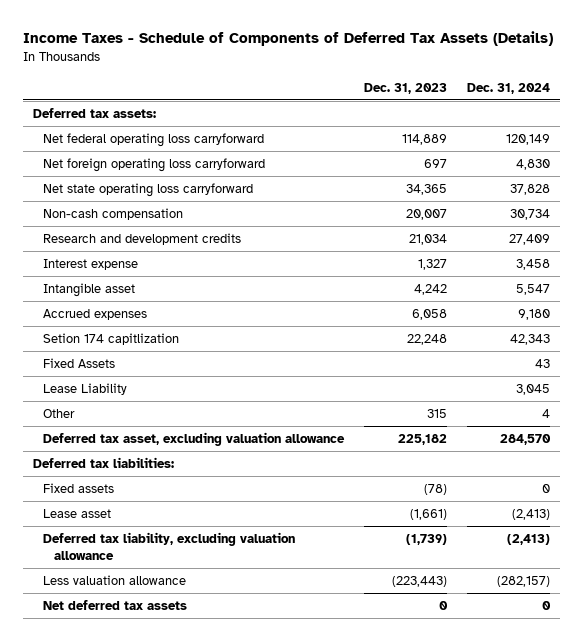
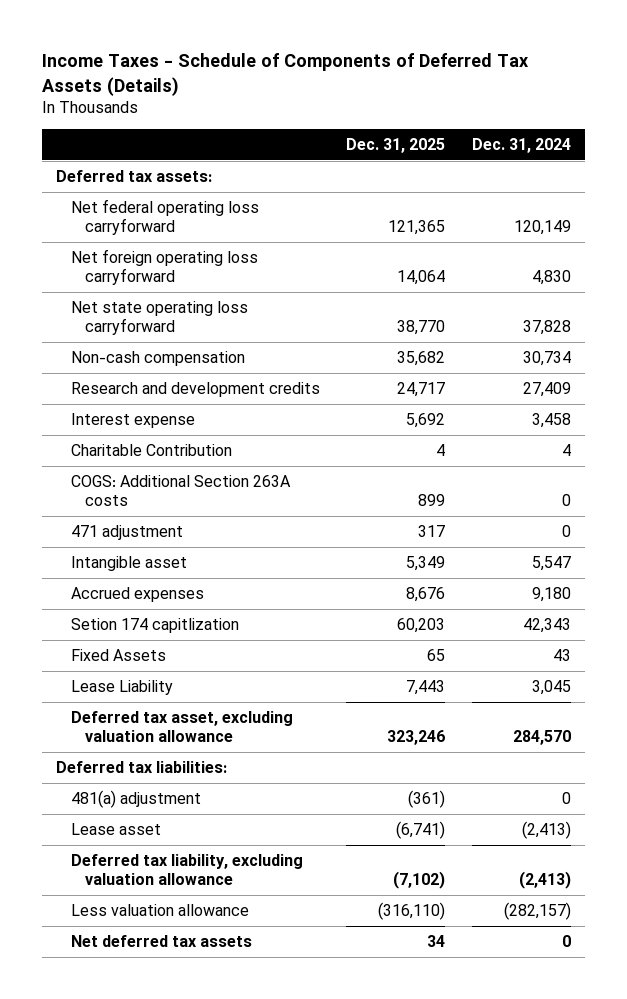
- | Dec. 31, 2023 | Dec. 31, 2024
+ | Dec. 31, 2025 | Dec. 31, 2024
+ Charitable Contribution | 4 | 4
+ COGS: Additional Section 263A costs | 899 | 0
+ 471 adjustment | 317 | 0
- Other | 315 | 4
- Fixed assets | (78) | 0
+ 481(a) adjustment | (361) | 0

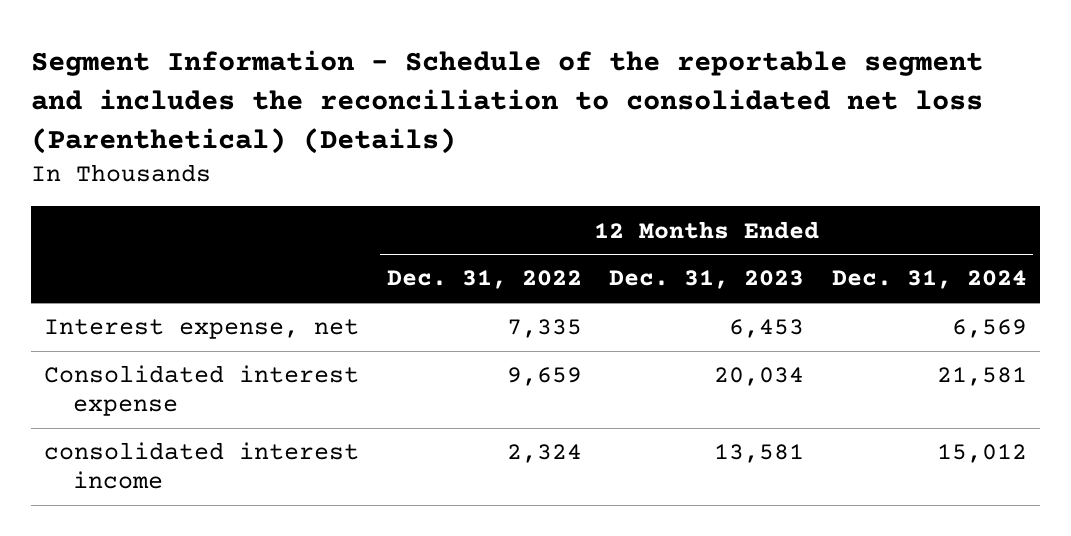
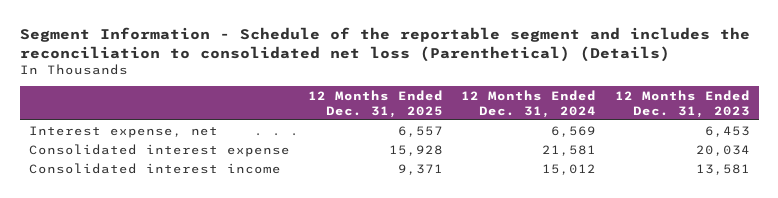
- | 12 Months Ended Dec. 31, 2022 | 12 Months Ended Dec. 31, 2023 | 12 Months Ended Dec. 31, 2024
+ | 12 Months Ended Dec. 31, 2025 | 12 Months Ended Dec. 31, 2024 | 12 Months Ended Dec. 31, 2023
- consolidated interest income | 2,324 | 13,581 | 15,012
+ Consolidated interest income | 9,371 | 15,012 | 13,581

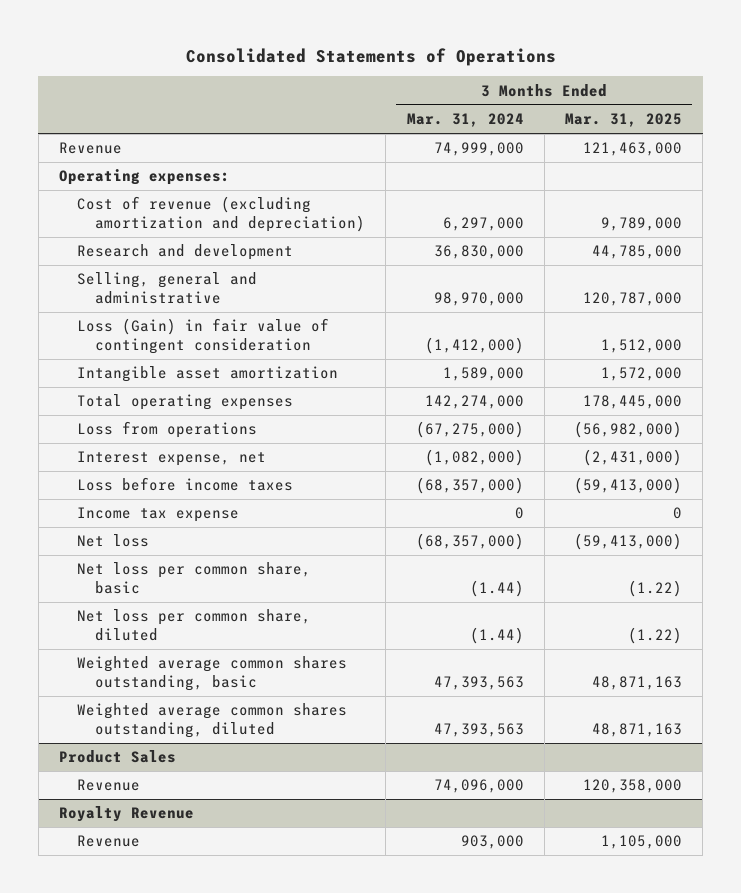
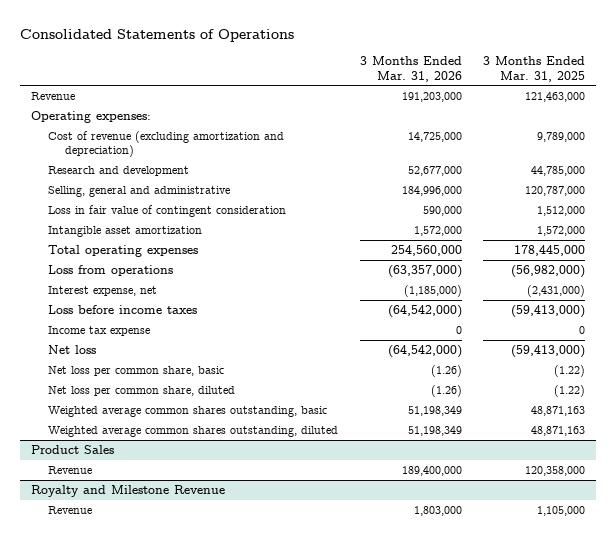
- | 3 Months Ended Mar. 31, 2024 | 3 Months Ended Mar. 31, 2025
+ | 3 Months Ended Mar. 31, 2026 | 3 Months Ended Mar. 31, 2025
- Loss (Gain) in fair value of contingent consideration | (1,412,000) | 1,512,000
+ Loss in fair value of contingent consideration | 590,000 | 1,512,000
- Royalty Revenue
+ Royalty and Milestone Revenue

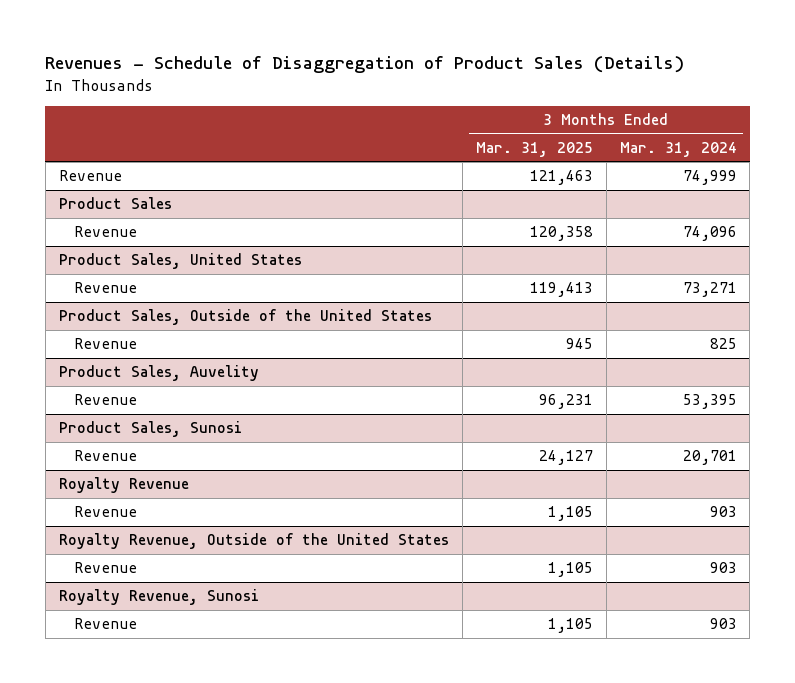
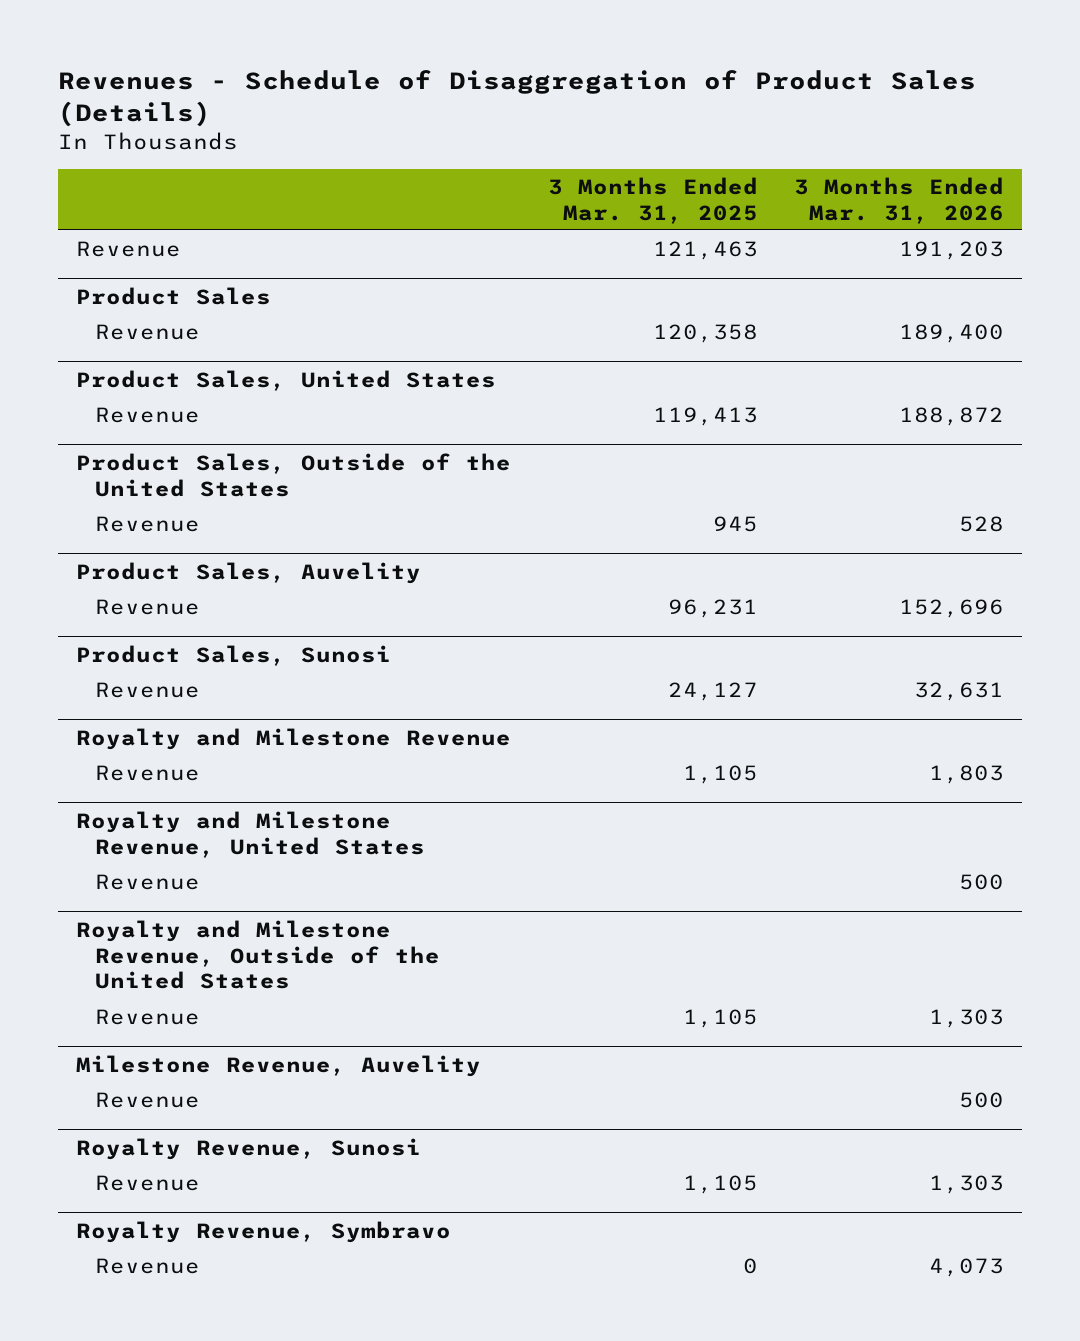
- | 3 Months Ended Mar. 31, 2025 | 3 Months Ended Mar. 31, 2024
+ | 3 Months Ended Mar. 31, 2025 | 3 Months Ended Mar. 31, 2026
- Royalty Revenue
+ Royalty and Milestone Revenue
- Royalty Revenue, Outside of the United States
+ Royalty and Milestone Revenue, United States
+ Revenue | | 500
+ Royalty and Milestone Revenue, Outside of the United States
+ Milestone Revenue, Auvelity
+ Revenue | | 500
+ Royalty Revenue, Symbravo
+ Revenue | 0 | 4,073

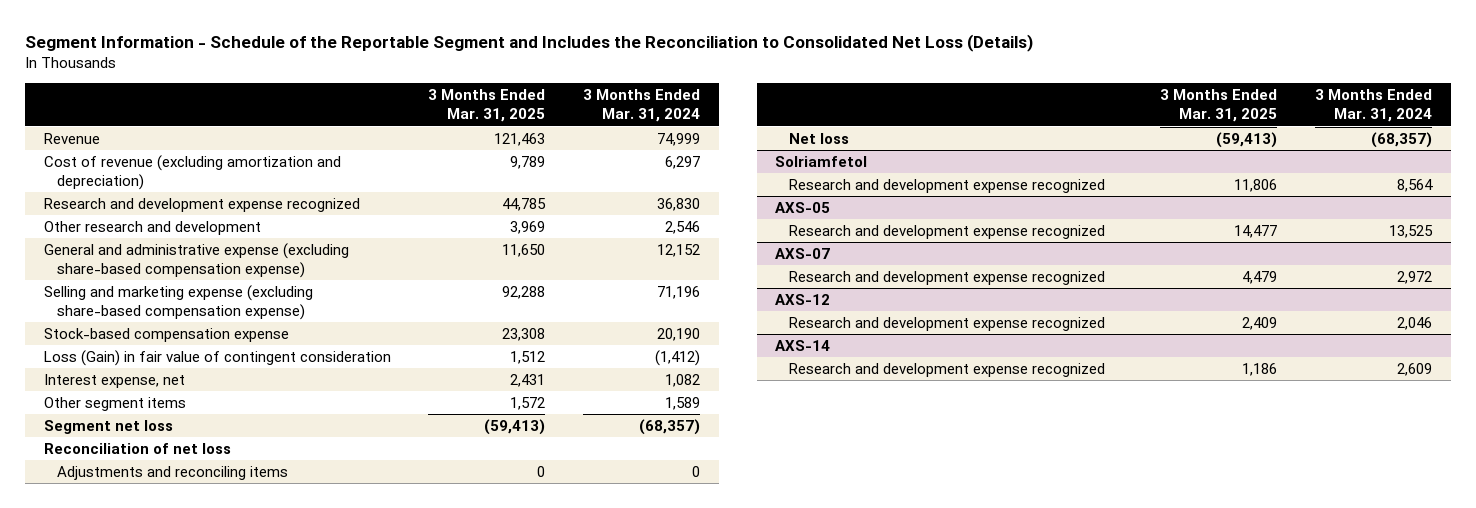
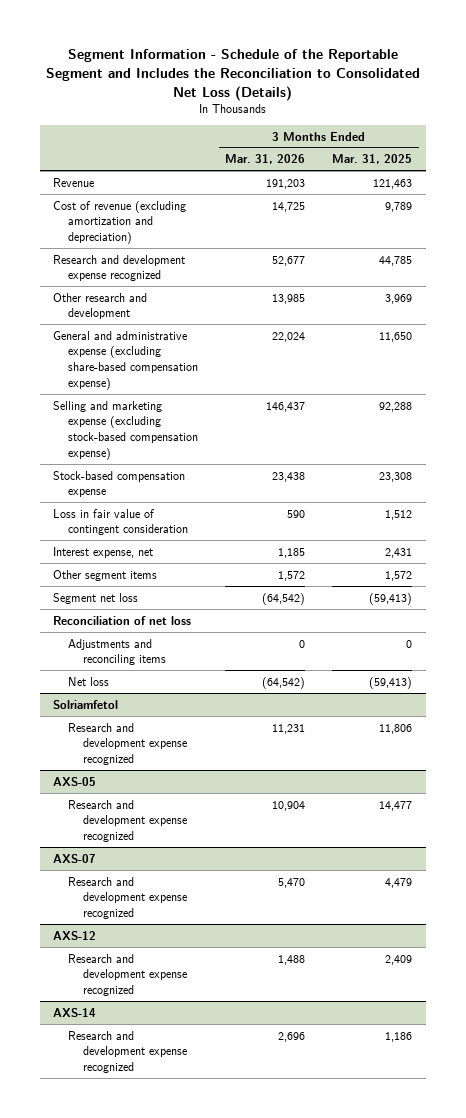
- | 3 Months Ended Mar. 31, 2025 | 3 Months Ended Mar. 31, 2024
+ | 3 Months Ended Mar. 31, 2026 | 3 Months Ended Mar. 31, 2025
- Selling and marketing expense (excluding share-based compensation expense) | 92,288 | 71,196
+ Selling and marketing expense (excluding stock-based compensation expense) | 146,437 | 92,288
- Loss (Gain) in fair value of contingent consideration | 1,512 | (1,412)
+ Loss in fair value of contingent consideration | 590 | 1,512

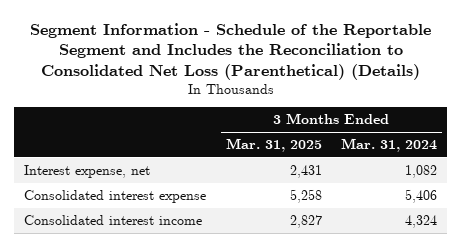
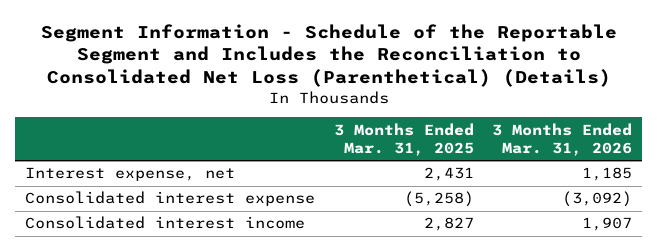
- | 3 Months Ended Mar. 31, 2025 | 3 Months Ended Mar. 31, 2024
+ | 3 Months Ended Mar. 31, 2025 | 3 Months Ended Mar. 31, 2026
- Consolidated interest expense | 5,258 | 5,406
+ Consolidated interest expense | (5,258) | (3,092)

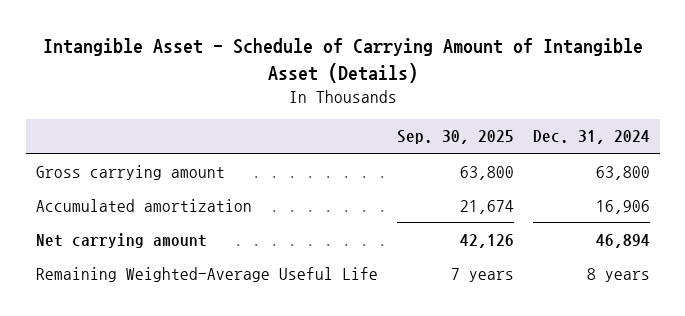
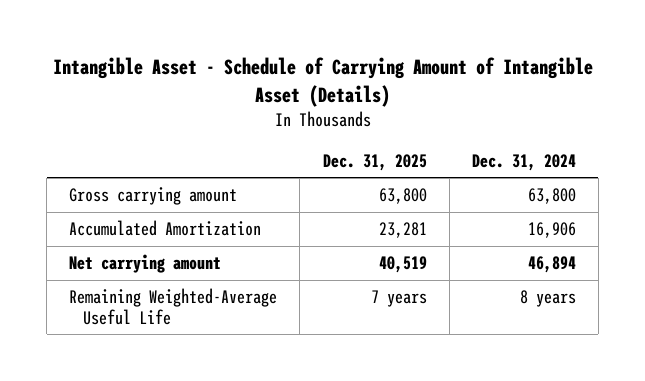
- | Sep. 30, 2025 | Dec. 31, 2024
+ | Dec. 31, 2025 | Dec. 31, 2024
- Accumulated amortization | 21,674 | 16,906
+ Accumulated Amortization | 23,281 | 16,906

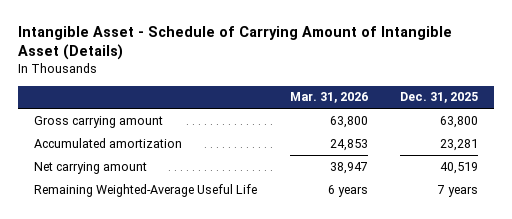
- | Dec. 31, 2025 | Dec. 31, 2024
+ | Mar. 31, 2026 | Dec. 31, 2025
- Accumulated Amortization | 23,281 | 16,906
+ Accumulated amortization | 24,853 | 23,281

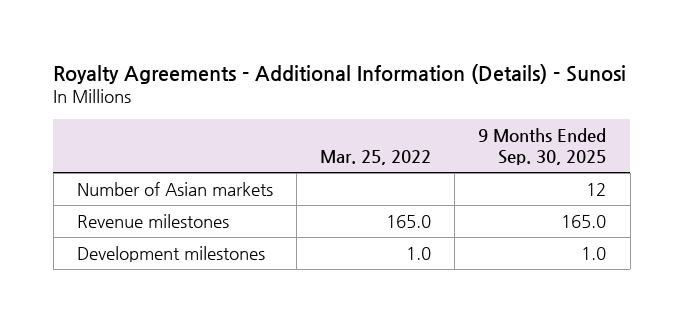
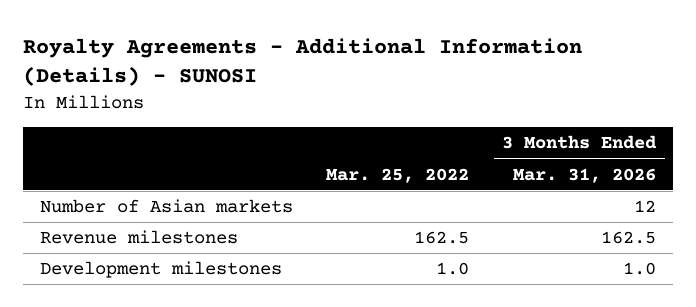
- Royalty Agreements - Additional Information (Details) - Sunosi
+ Royalty Agreements - Additional Information (Details) - SUNOSI
- | Mar. 25, 2022 | 9 Months Ended Sep. 30, 2025
+ | Mar. 25, 2022 | 3 Months Ended Mar. 31, 2026
- Revenue milestones | 165.0 | 165.0
+ Revenue milestones | 162.5 | 162.5

